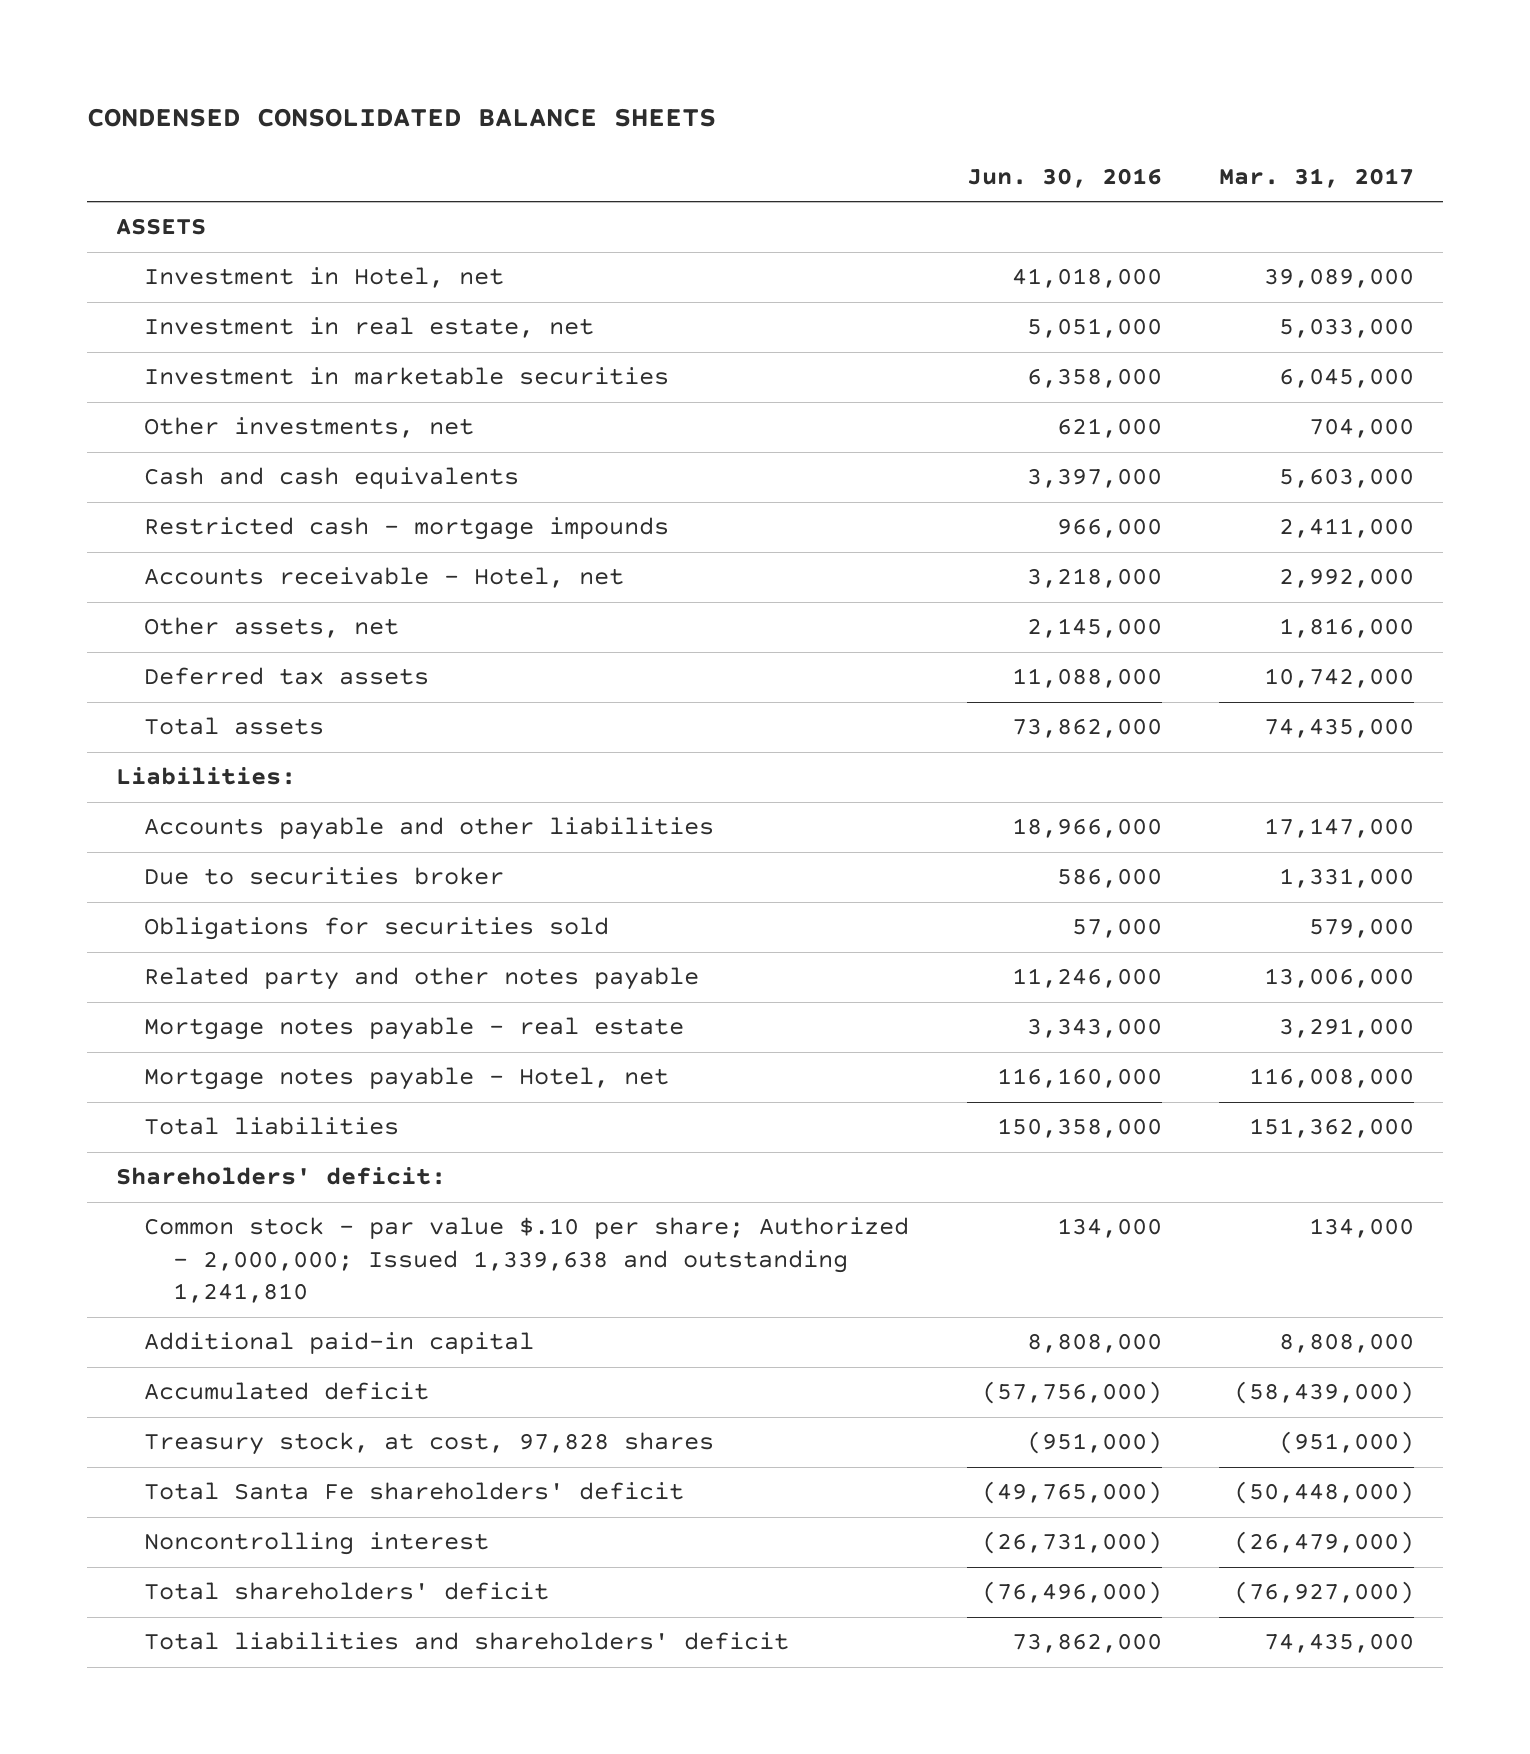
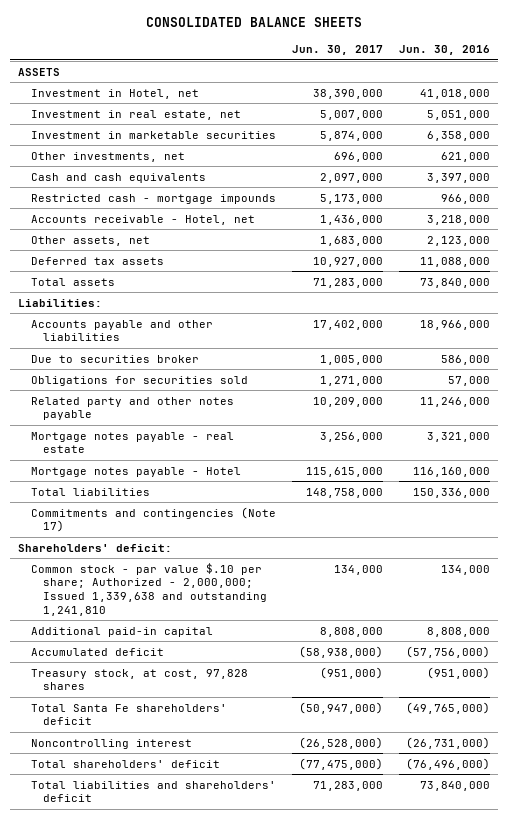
- CONDENSED CONSOLIDATED BALANCE SHEETS
+ CONSOLIDATED BALANCE SHEETS
- | Jun. 30, 2016 | Mar. 31, 2017
+ | Jun. 30, 2017 | Jun. 30, 2016
- Other assets, net | 2,145,000 | 1,816,000
+ Other assets, net | 1,683,000 | 2,123,000
- Total assets | 73,862,000 | 74,435,000
+ Total assets | 71,283,000 | 73,840,000
- Mortgage notes payable - real estate | 3,343,000 | 3,291,000
- Mortgage notes payable - Hotel, net | 116,160,000 | 116,008,000
- Total liabilities | 150,358,000 | 151,362,000
+ Mortgage notes payable - real estate | 3,256,000 | 3,321,000
+ Mortgage notes payable - Hotel | 115,615,000 | 116,160,000
+ Total liabilities | 148,758,000 | 150,336,000
+ Commitments and contingencies (Note 17)
- Total liabilities and shareholders' deficit | 73,862,000 | 74,435,000
+ Total liabilities and shareholders' deficit | 71,283,000 | 73,840,000

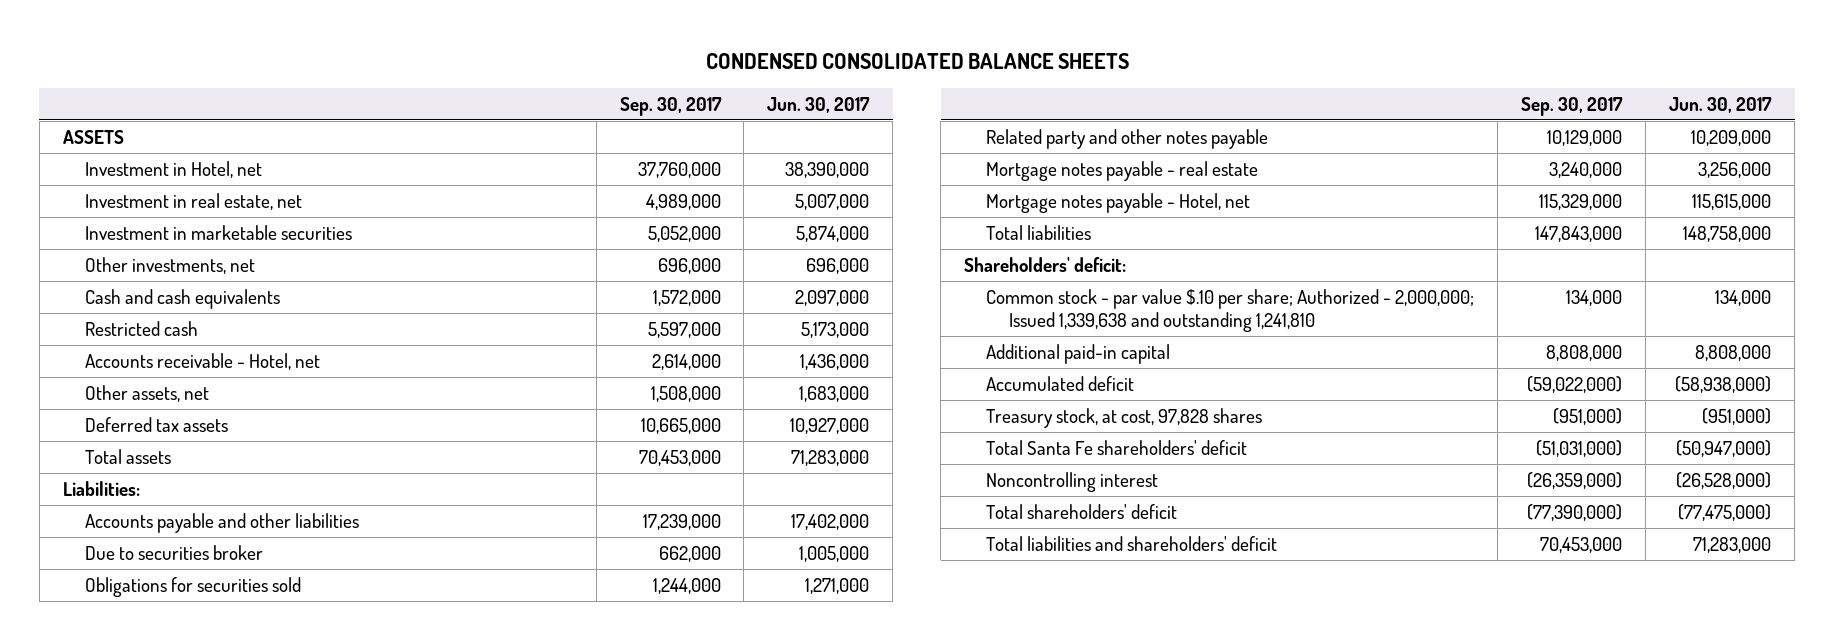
- CONSOLIDATED BALANCE SHEETS
+ CONDENSED CONSOLIDATED BALANCE SHEETS
- | Jun. 30, 2017 | Jun. 30, 2016
+ | Sep. 30, 2017 | Jun. 30, 2017
- Restricted cash - mortgage impounds | 5,173,000 | 966,000
+ Restricted cash | 5,597,000 | 5,173,000
- Mortgage notes payable - Hotel | 115,615,000 | 116,160,000
+ Mortgage notes payable - Hotel, net | 115,329,000 | 115,615,000
- Commitments and contingencies (Note 17)

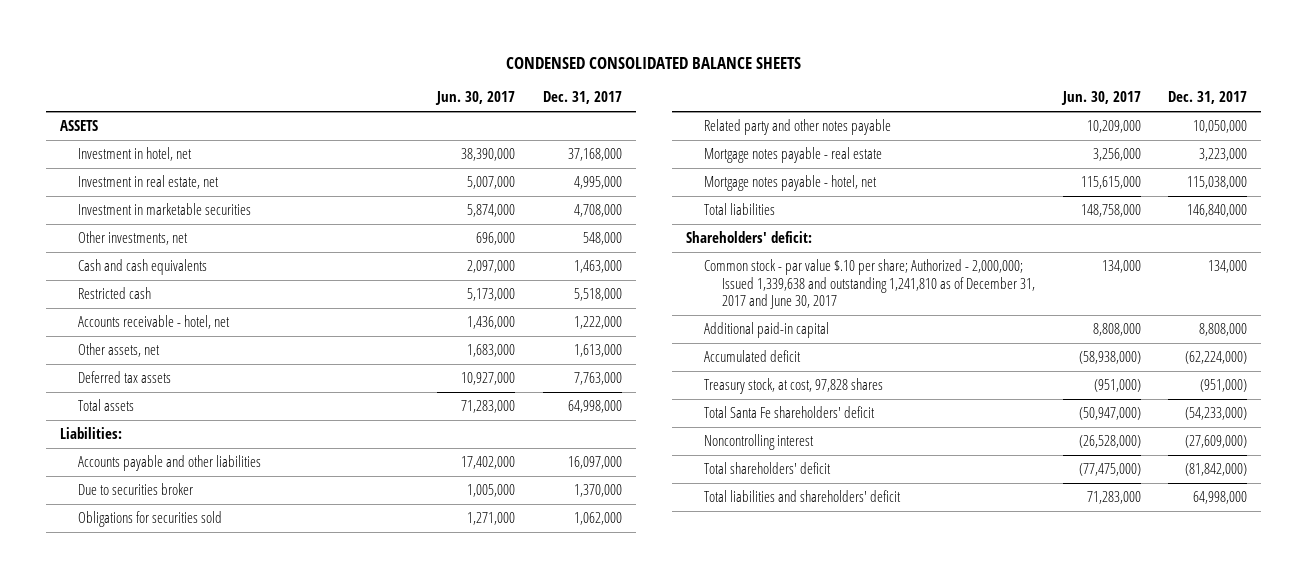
- | Sep. 30, 2017 | Jun. 30, 2017
+ | Jun. 30, 2017 | Dec. 31, 2017
- Investment in Hotel, net | 37,760,000 | 38,390,000
+ Investment in hotel, net | 38,390,000 | 37,168,000
- Accounts receivable - Hotel, net | 2,614,000 | 1,436,000
+ Accounts receivable - hotel, net | 1,436,000 | 1,222,000
- Mortgage notes payable - Hotel, net | 115,329,000 | 115,615,000
+ Mortgage notes payable - hotel, net | 115,615,000 | 115,038,000
- Common stock - par value $.10 per share; Authorized - 2,000,000; Issued 1,339,638 and outstanding 1,241,810 | 134,000 | 134,000
+ Common stock - par value $.10 per share; Authorized - 2,000,000; Issued 1,339,638 and outstanding 1,241,810 as of December 31, 2017 and June 30, 2017 | 134,000 | 134,000

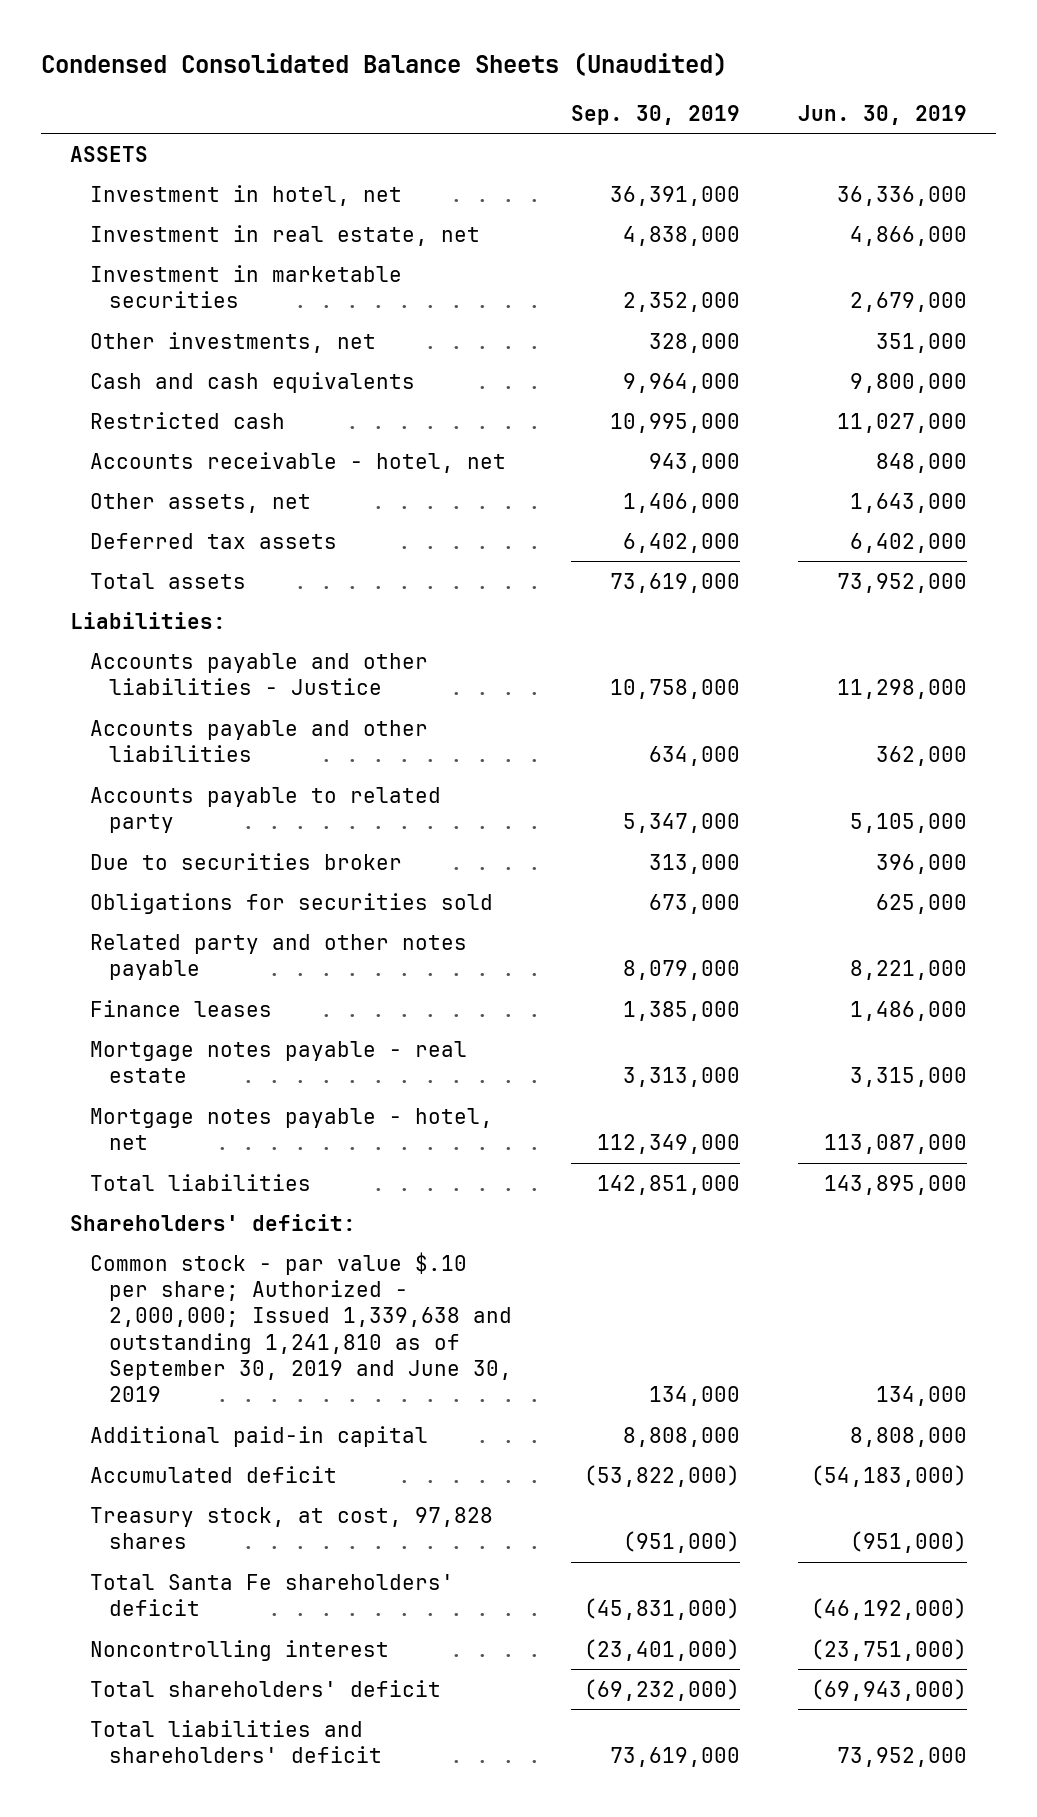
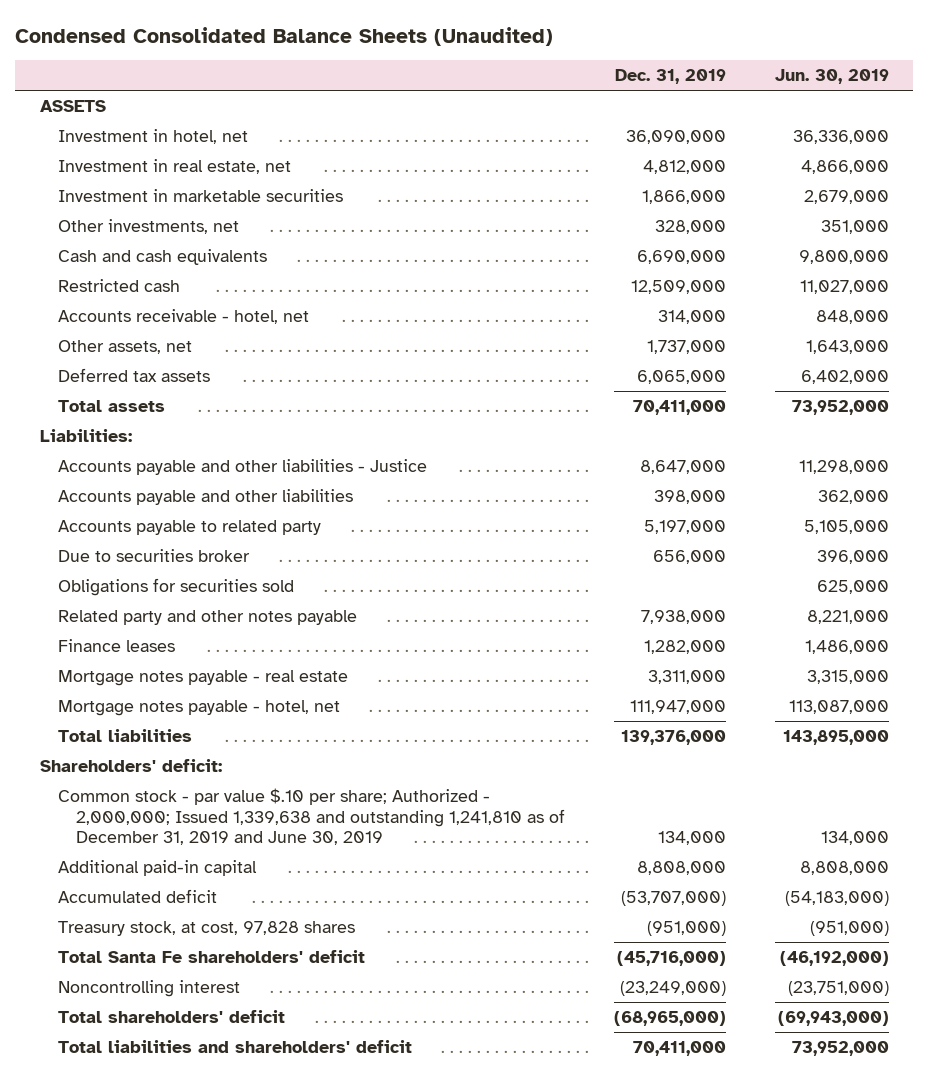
- | Sep. 30, 2019 | Jun. 30, 2019
+ | Dec. 31, 2019 | Jun. 30, 2019
- Common stock - par value $.10 per share; Authorized - 2,000,000; Issued 1,339,638 and outstanding 1,241,810 as of September 30, 2019 and June 30, 2019 | 134,000 | 134,000
+ Common stock - par value $.10 per share; Authorized - 2,000,000; Issued 1,339,638 and outstanding 1,241,810 as of December 31, 2019 and June 30, 2019 | 134,000 | 134,000

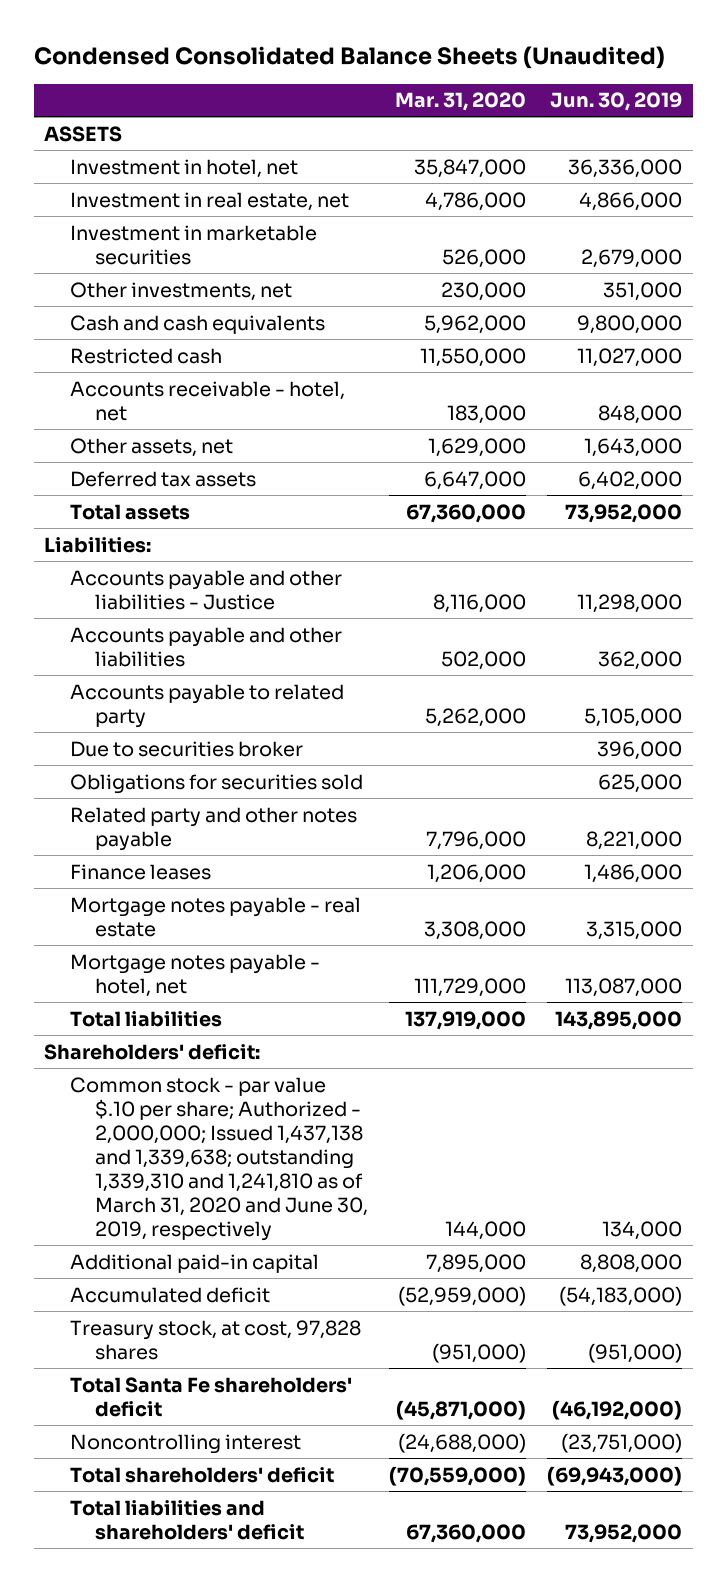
- | Dec. 31, 2019 | Jun. 30, 2019
+ | Mar. 31, 2020 | Jun. 30, 2019
- Common stock - par value $.10 per share; Authorized - 2,000,000; Issued 1,339,638 and outstanding 1,241,810 as of December 31, 2019 and June 30, 2019 | 134,000 | 134,000
+ Common stock - par value $.10 per share; Authorized - 2,000,000; Issued 1,437,138 and 1,339,638; outstanding 1,339,310 and 1,241,810 as of March 31, 2020 and June 30, 2019, respectively | 144,000 | 134,000

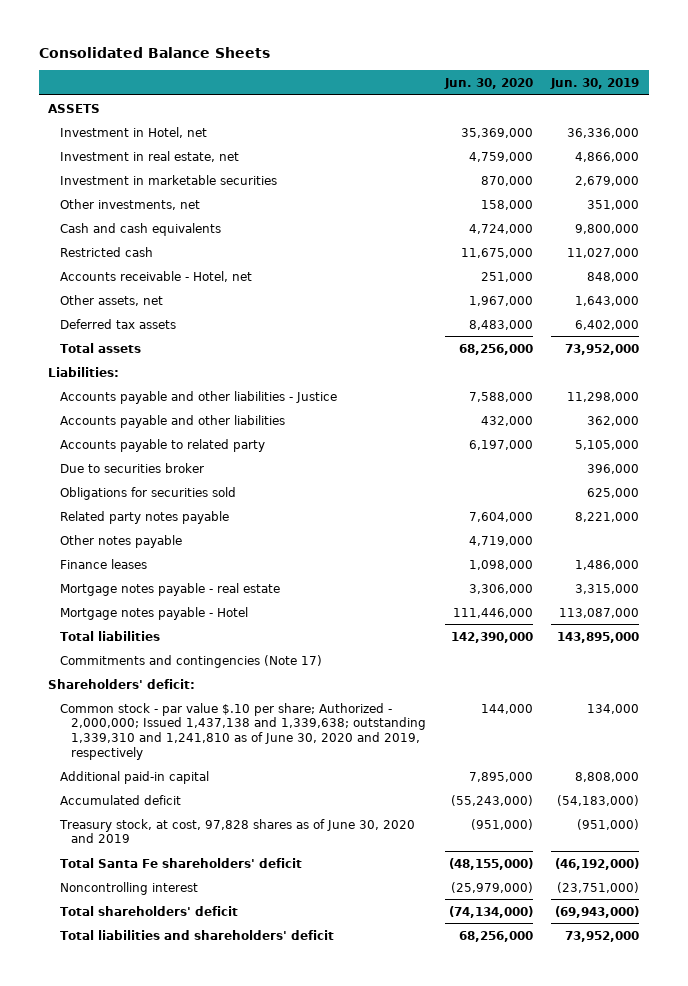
- Condensed Consolidated Balance Sheets (Unaudited)
+ Consolidated Balance Sheets
- | Mar. 31, 2020 | Jun. 30, 2019
+ | Jun. 30, 2020 | Jun. 30, 2019
- Investment in hotel, net | 35,847,000 | 36,336,000
+ Investment in Hotel, net | 35,369,000 | 36,336,000
- Accounts receivable - hotel, net | 183,000 | 848,000
+ Accounts receivable - Hotel, net | 251,000 | 848,000
- Related party and other notes payable | 7,796,000 | 8,221,000
+ Related party notes payable | 7,604,000 | 8,221,000
+ Other notes payable | 4,719,000 |
- Mortgage notes payable - hotel, net | 111,729,000 | 113,087,000
+ Mortgage notes payable - Hotel | 111,446,000 | 113,087,000
+ Commitments and contingencies (Note 17)
- Common stock - par value $.10 per share; Authorized - 2,000,000; Issued 1,437,138 and 1,339,638; outstanding 1,339,310 and 1,241,810 as of March 31, 2020 and June 30, 2019, respectively | 144,000 | 134,000
+ Common stock - par value $.10 per share; Authorized - 2,000,000; Issued 1,437,138 and 1,339,638; outstanding 1,339,310 and 1,241,810 as of June 30, 2020 and 2019, respectively | 144,000 | 134,000
- Treasury stock, at cost, 97,828 shares | (951,000) | (951,000)
+ Treasury stock, at cost, 97,828 shares as of June 30, 2020 and 2019 | (951,000) | (951,000)

